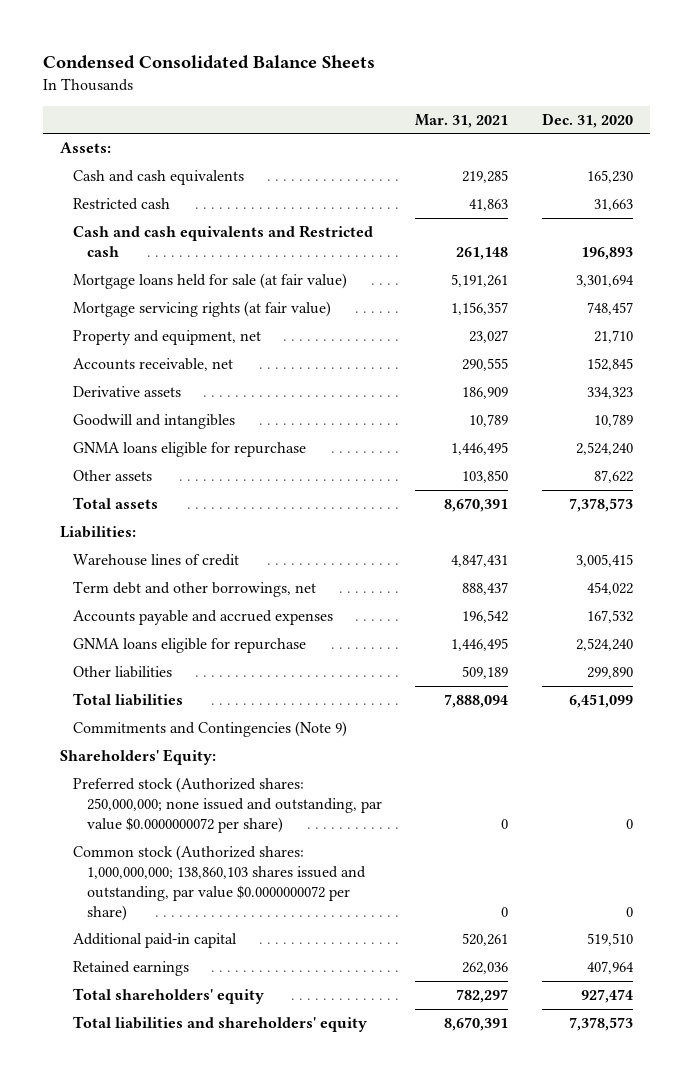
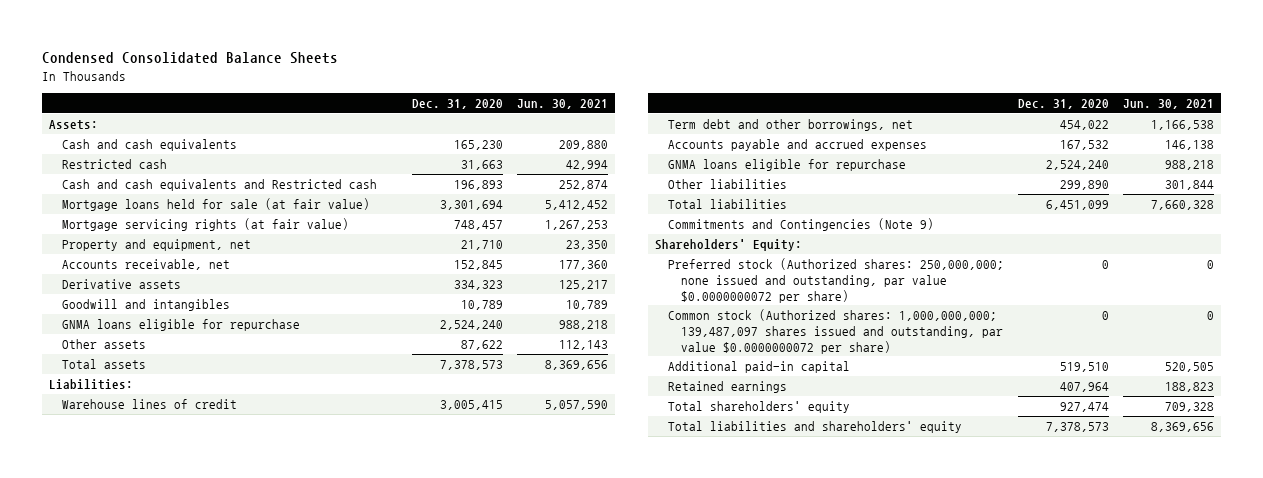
- | Mar. 31, 2021 | Dec. 31, 2020
+ | Dec. 31, 2020 | Jun. 30, 2021
- Common stock (Authorized shares: 1,000,000,000; 138,860,103 shares issued and outstanding, par value $0.0000000072 per share) | 0 | 0
+ Common stock (Authorized shares: 1,000,000,000; 139,487,097 shares issued and outstanding, par value $0.0000000072 per share) | 0 | 0

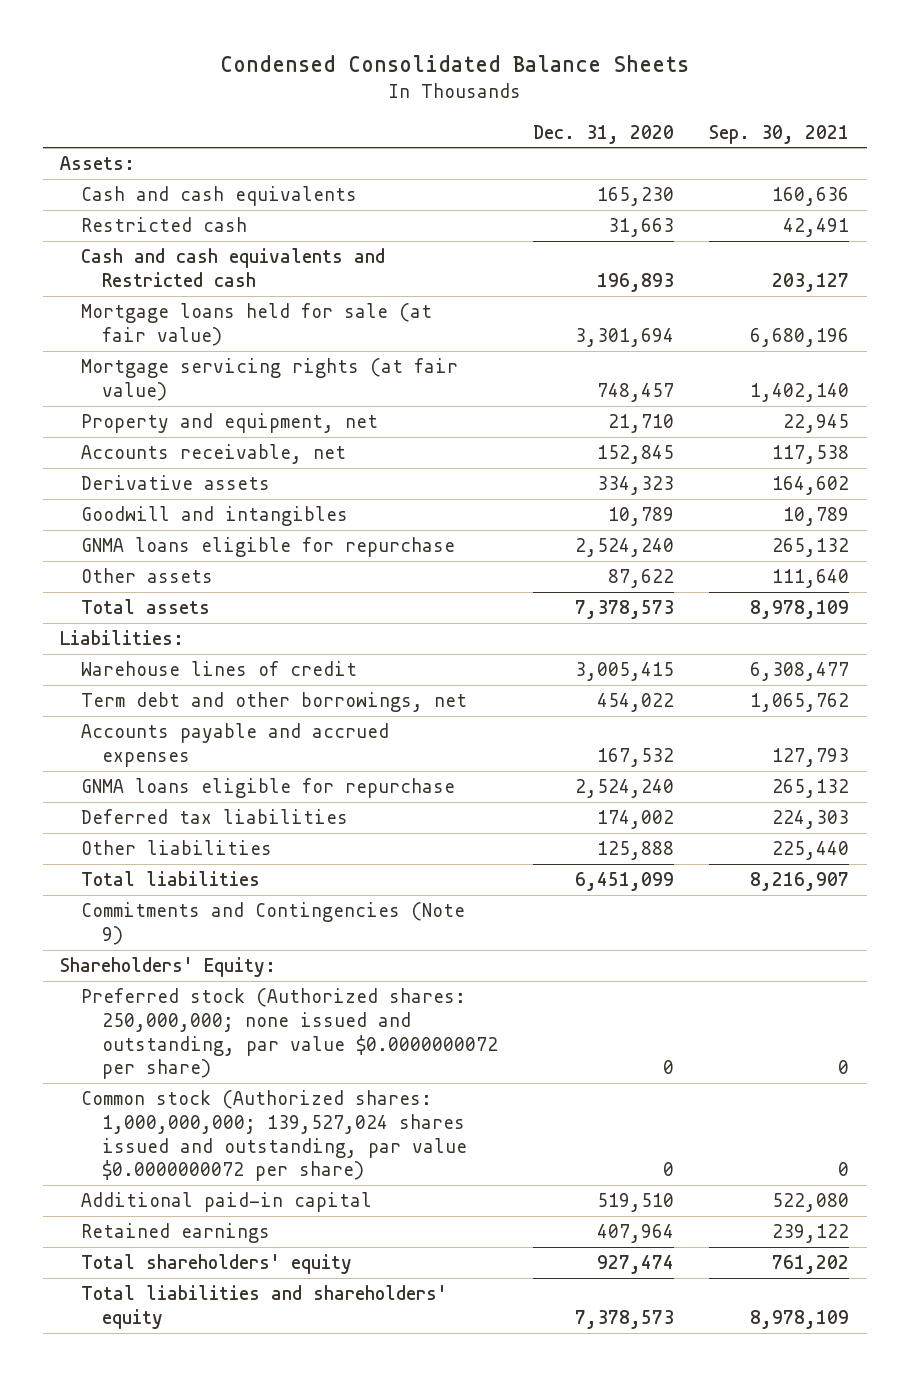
- | Dec. 31, 2020 | Jun. 30, 2021
+ | Dec. 31, 2020 | Sep. 30, 2021
- Other liabilities | 299,890 | 301,844
+ Deferred tax liabilities | 174,002 | 224,303
+ Other liabilities | 125,888 | 225,440
- Common stock (Authorized shares: 1,000,000,000; 139,487,097 shares issued and outstanding, par value $0.0000000072 per share) | 0 | 0
+ Common stock (Authorized shares: 1,000,000,000; 139,527,024 shares issued and outstanding, par value $0.0000000072 per share) | 0 | 0

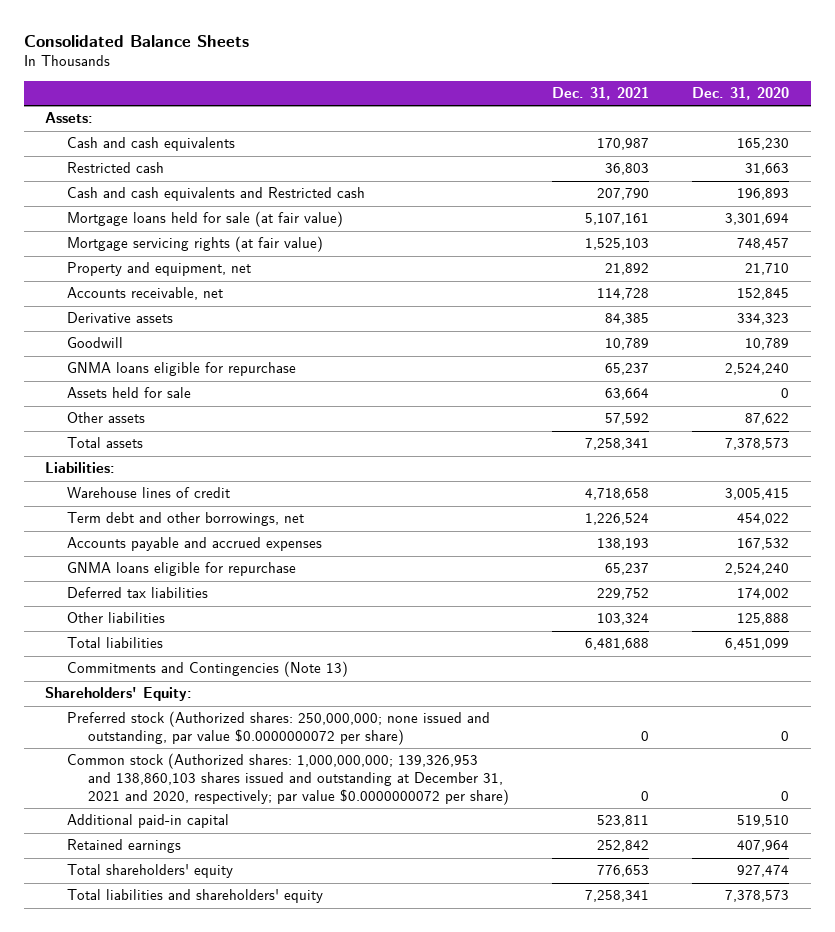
- Condensed Consolidated Balance Sheets
+ Consolidated Balance Sheets
- | Dec. 31, 2020 | Sep. 30, 2021
+ | Dec. 31, 2021 | Dec. 31, 2020
- Goodwill and intangibles | 10,789 | 10,789
+ Goodwill | 10,789 | 10,789
+ Assets held for sale | 63,664 | 0
- Commitments and Contingencies (Note 9)
+ Commitments and Contingencies (Note 13)
- Common stock (Authorized shares: 1,000,000,000; 139,527,024 shares issued and outstanding, par value $0.0000000072 per share) | 0 | 0
+ Common stock (Authorized shares: 1,000,000,000; 139,326,953 and 138,860,103 shares issued and outstanding at December 31, 2021 and 2020, respectively; par value $0.0000000072 per share) | 0 | 0

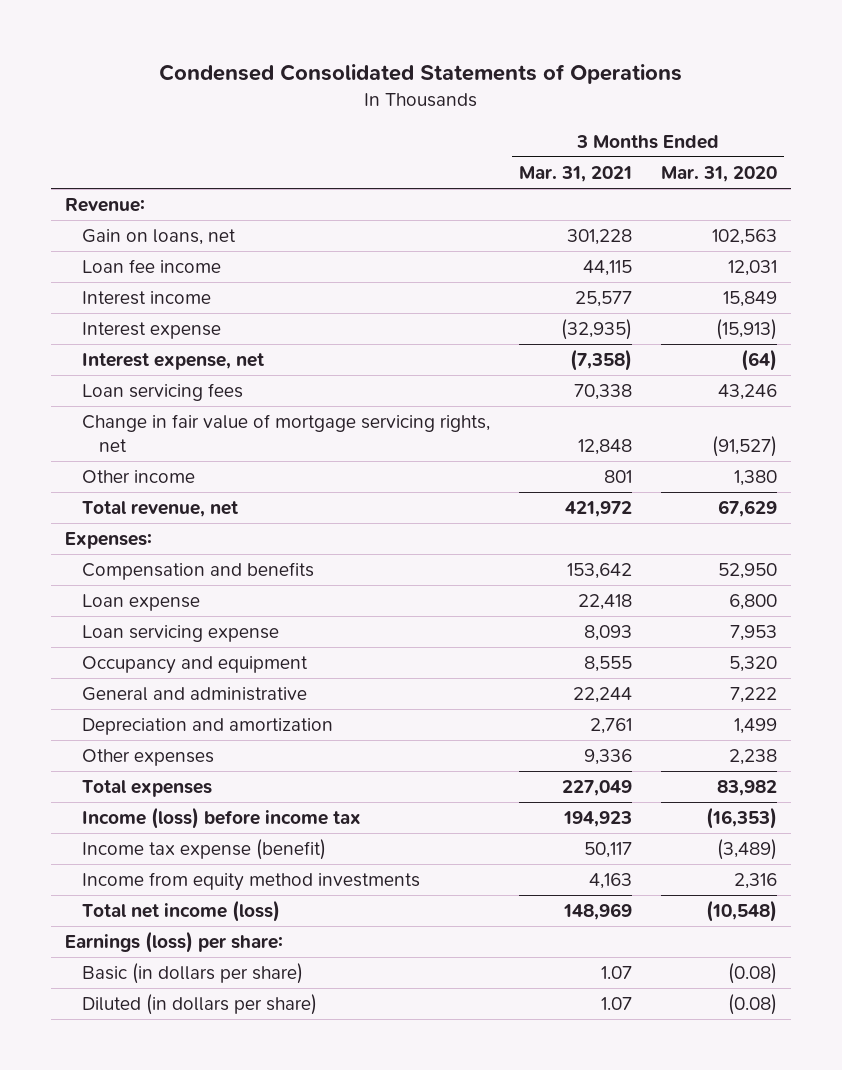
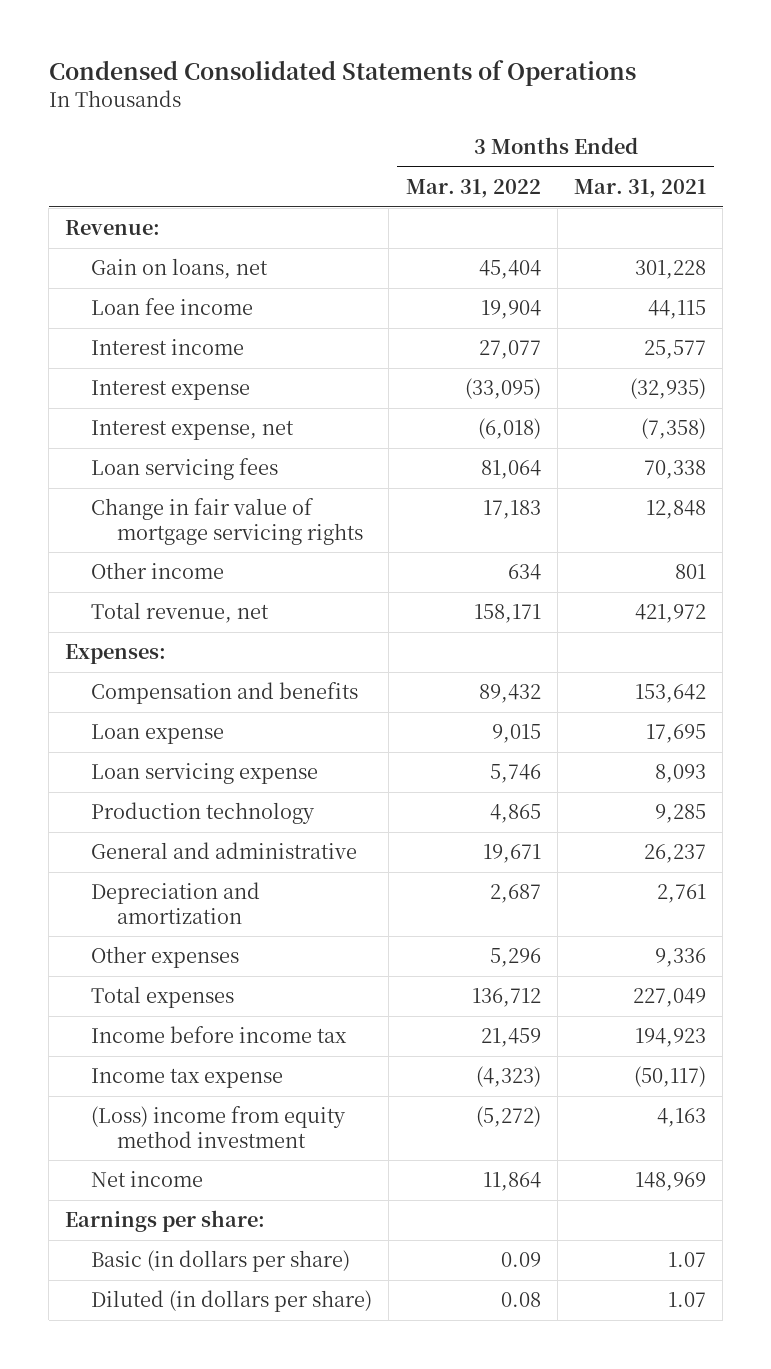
- | 3 Months Ended Mar. 31, 2021 | 3 Months Ended Mar. 31, 2020
+ | 3 Months Ended Mar. 31, 2022 | 3 Months Ended Mar. 31, 2021
- Change in fair value of mortgage servicing rights, net | 12,848 | (91,527)
+ Change in fair value of mortgage servicing rights | 17,183 | 12,848
- Loan expense | 22,418 | 6,800
+ Loan expense | 9,015 | 17,695
- Occupancy and equipment | 8,555 | 5,320
- General and administrative | 22,244 | 7,222
+ Production technology | 4,865 | 9,285
+ General and administrative | 19,671 | 26,237
- Income (loss) before income tax | 194,923 | (16,353)
- Income tax expense (benefit) | 50,117 | (3,489)
- Income from equity method investments | 4,163 | 2,316
- Total net income (loss) | 148,969 | (10,548)
- Earnings (loss) per share:
+ Income before income tax | 21,459 | 194,923
+ Income tax expense | (4,323) | (50,117)
+ (Loss) income from equity method investment | (5,272) | 4,163
+ Net income | 11,864 | 148,969
+ Earnings per share:

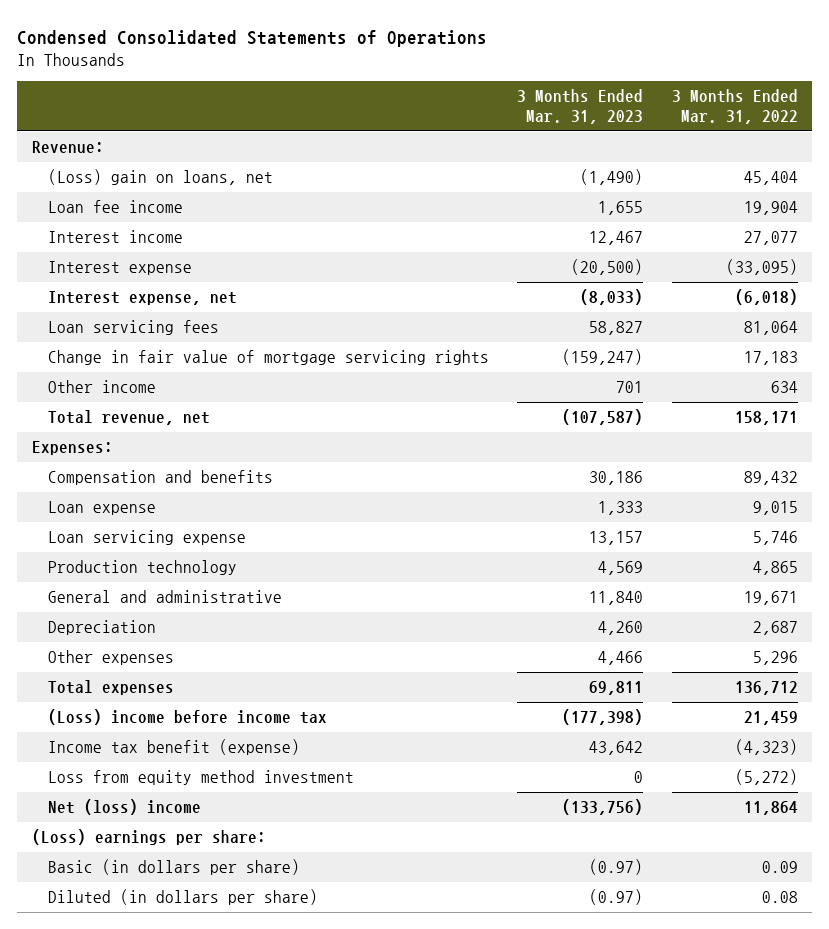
- | 3 Months Ended Mar. 31, 2022 | 3 Months Ended Mar. 31, 2021
+ | 3 Months Ended Mar. 31, 2023 | 3 Months Ended Mar. 31, 2022
- Gain on loans, net | 45,404 | 301,228
+ (Loss) gain on loans, net | (1,490) | 45,404
- Depreciation and amortization | 2,687 | 2,761
+ Depreciation | 4,260 | 2,687
- Income before income tax | 21,459 | 194,923
- Income tax expense | (4,323) | (50,117)
- (Loss) income from equity method investment | (5,272) | 4,163
- Net income | 11,864 | 148,969
- Earnings per share:
+ (Loss) income before income tax | (177,398) | 21,459
+ Income tax benefit (expense) | 43,642 | (4,323)
+ Loss from equity method investment | 0 | (5,272)
+ Net (loss) income | (133,756) | 11,864
+ (Loss) earnings per share:

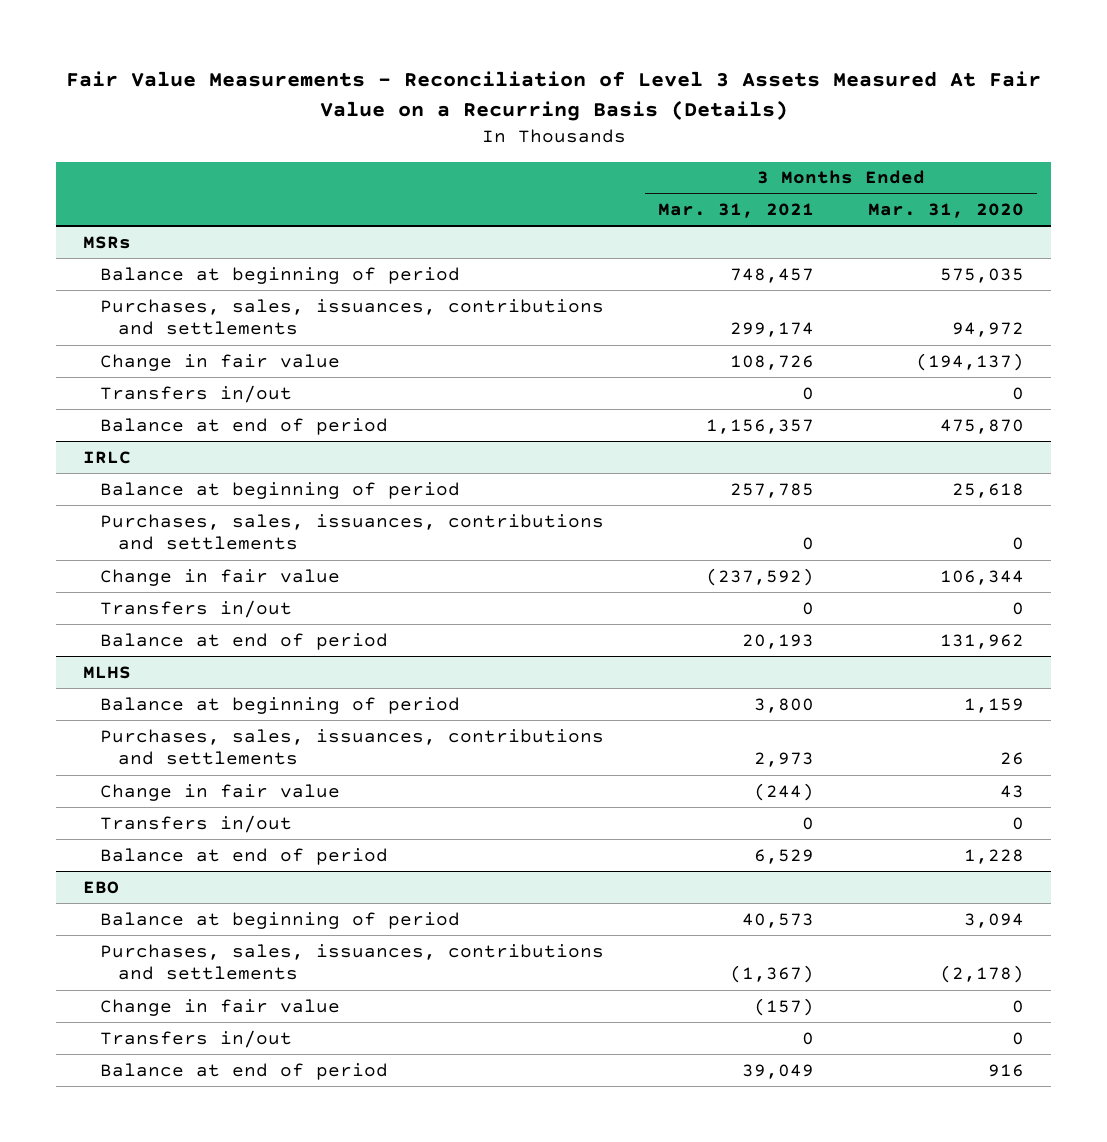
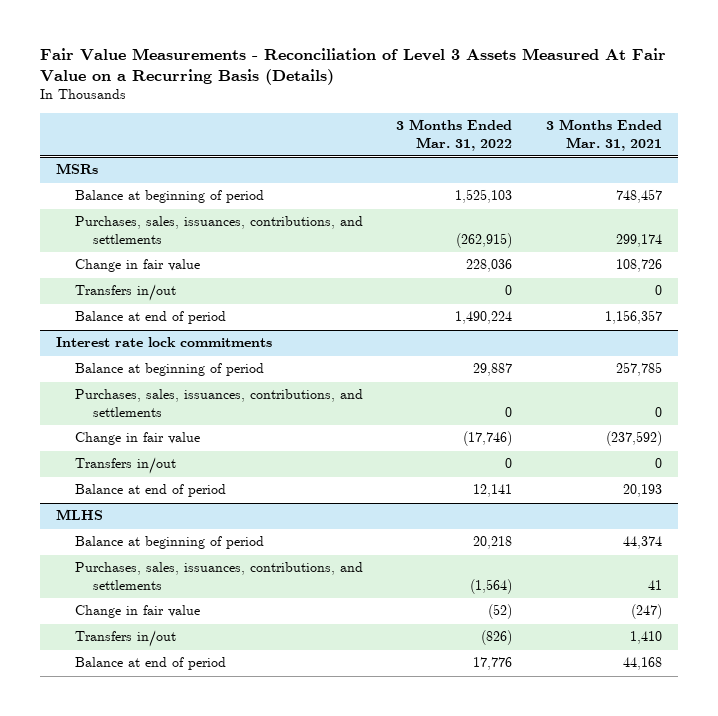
- | 3 Months Ended Mar. 31, 2021 | 3 Months Ended Mar. 31, 2020
+ | 3 Months Ended Mar. 31, 2022 | 3 Months Ended Mar. 31, 2021
@ MSRs
- Purchases, sales, issuances, contributions and settlements | 299,174 | 94,972
+ Purchases, sales, issuances, contributions, and settlements | (262,915) | 299,174
- IRLC
+ Interest rate lock commitments
- Purchases, sales, issuances, contributions and settlements | 0 | 0
+ Purchases, sales, issuances, contributions, and settlements | 0 | 0
@ MLHS
- Balance at beginning of period | 3,800 | 1,159
- Purchases, sales, issuances, contributions and settlements | 2,973 | 26
- Change in fair value | (244) | 43
- Transfers in/out | 0 | 0
- Balance at end of period | 6,529 | 1,228
- EBO
- Balance at beginning of period | 40,573 | 3,094
- Purchases, sales, issuances, contributions and settlements | (1,367) | (2,178)
- Change in fair value | (157) | 0
- Transfers in/out | 0 | 0
- Balance at end of period | 39,049 | 916
@ MLHS
+ Balance at beginning of period | 20,218 | 44,374
+ Purchases, sales, issuances, contributions, and settlements | (1,564) | 41
+ Change in fair value | (52) | (247)
+ Transfers in/out | (826) | 1,410
+ Balance at end of period | 17,776 | 44,168

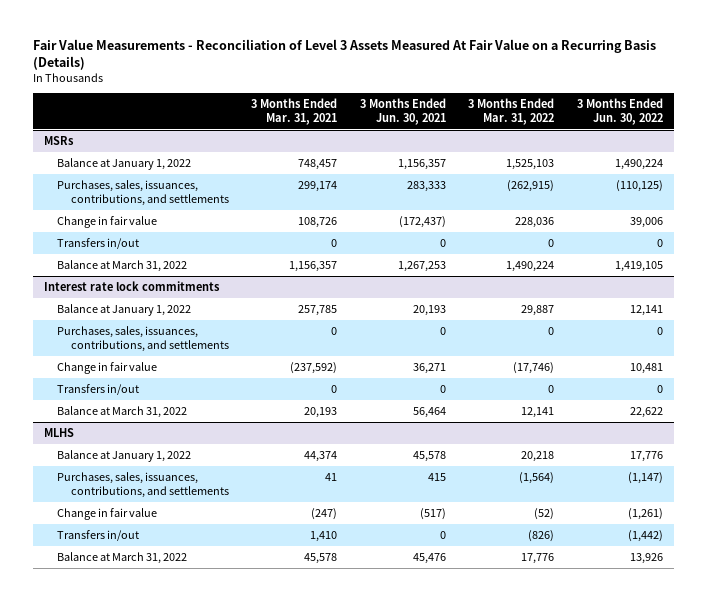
- | 3 Months Ended Mar. 31, 2022 | 3 Months Ended Mar. 31, 2021
+ | 3 Months Ended Mar. 31, 2021 | 3 Months Ended Jun. 30, 2021 | 3 Months Ended Mar. 31, 2022 | 3 Months Ended Jun. 30, 2022
@ MSRs
- Balance at beginning of period | 1,525,103 | 748,457
+ Balance at January 1, 2022 | 748,457 | 1,156,357 | 1,525,103 | 1,490,224
- Balance at end of period | 1,490,224 | 1,156,357
+ Balance at March 31, 2022 | 1,156,357 | 1,267,253 | 1,490,224 | 1,419,105
@ Interest rate lock commitments
- Balance at beginning of period | 29,887 | 257,785
+ Balance at January 1, 2022 | 257,785 | 20,193 | 29,887 | 12,141
- Balance at end of period | 12,141 | 20,193
+ Balance at March 31, 2022 | 20,193 | 56,464 | 12,141 | 22,622
@ MLHS
- Balance at beginning of period | 20,218 | 44,374
+ Balance at January 1, 2022 | 44,374 | 45,578 | 20,218 | 17,776
- Balance at end of period | 17,776 | 44,168
+ Balance at March 31, 2022 | 45,578 | 45,476 | 17,776 | 13,926

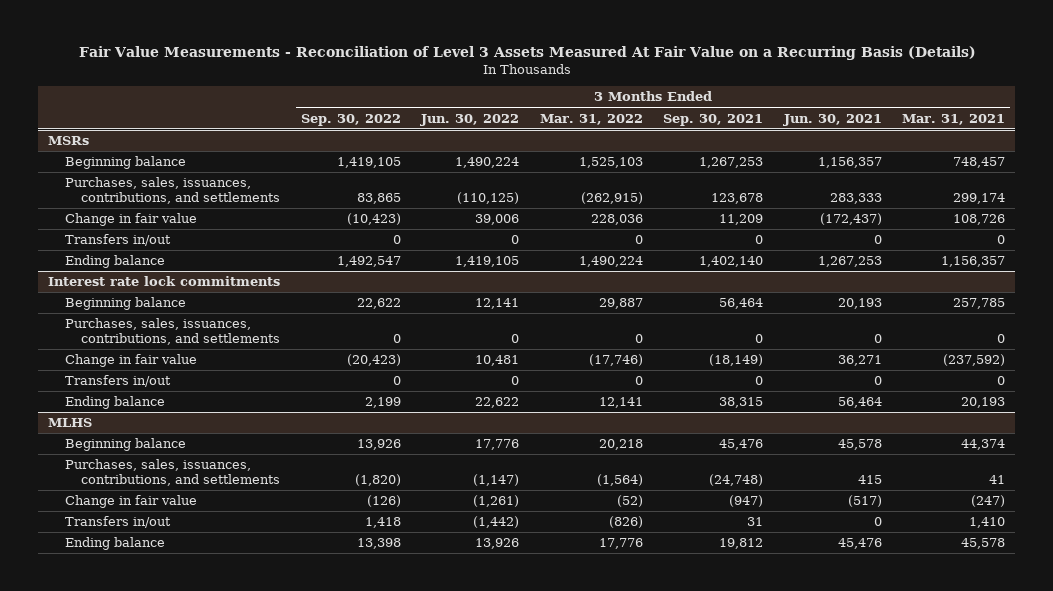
- | 3 Months Ended Mar. 31, 2021 | 3 Months Ended Jun. 30, 2021 | 3 Months Ended Mar. 31, 2022 | 3 Months Ended Jun. 30, 2022
+ | 3 Months Ended Sep. 30, 2022 | 3 Months Ended Jun. 30, 2022 | 3 Months Ended Mar. 31, 2022 | 3 Months Ended Sep. 30, 2021 | 3 Months Ended Jun. 30, 2021 | 3 Months Ended Mar. 31, 2021
@ MSRs
- Balance at January 1, 2022 | 748,457 | 1,156,357 | 1,525,103 | 1,490,224
+ Beginning balance | 1,419,105 | 1,490,224 | 1,525,103 | 1,267,253 | 1,156,357 | 748,457
- Balance at March 31, 2022 | 1,156,357 | 1,267,253 | 1,490,224 | 1,419,105
+ Ending balance | 1,492,547 | 1,419,105 | 1,490,224 | 1,402,140 | 1,267,253 | 1,156,357
@ Interest rate lock commitments
- Balance at January 1, 2022 | 257,785 | 20,193 | 29,887 | 12,141
+ Beginning balance | 22,622 | 12,141 | 29,887 | 56,464 | 20,193 | 257,785
- Balance at March 31, 2022 | 20,193 | 56,464 | 12,141 | 22,622
+ Ending balance | 2,199 | 22,622 | 12,141 | 38,315 | 56,464 | 20,193
@ MLHS
- Balance at January 1, 2022 | 44,374 | 45,578 | 20,218 | 17,776
+ Beginning balance | 13,926 | 17,776 | 20,218 | 45,476 | 45,578 | 44,374
- Balance at March 31, 2022 | 45,578 | 45,476 | 17,776 | 13,926
+ Ending balance | 13,398 | 13,926 | 17,776 | 19,812 | 45,476 | 45,578

